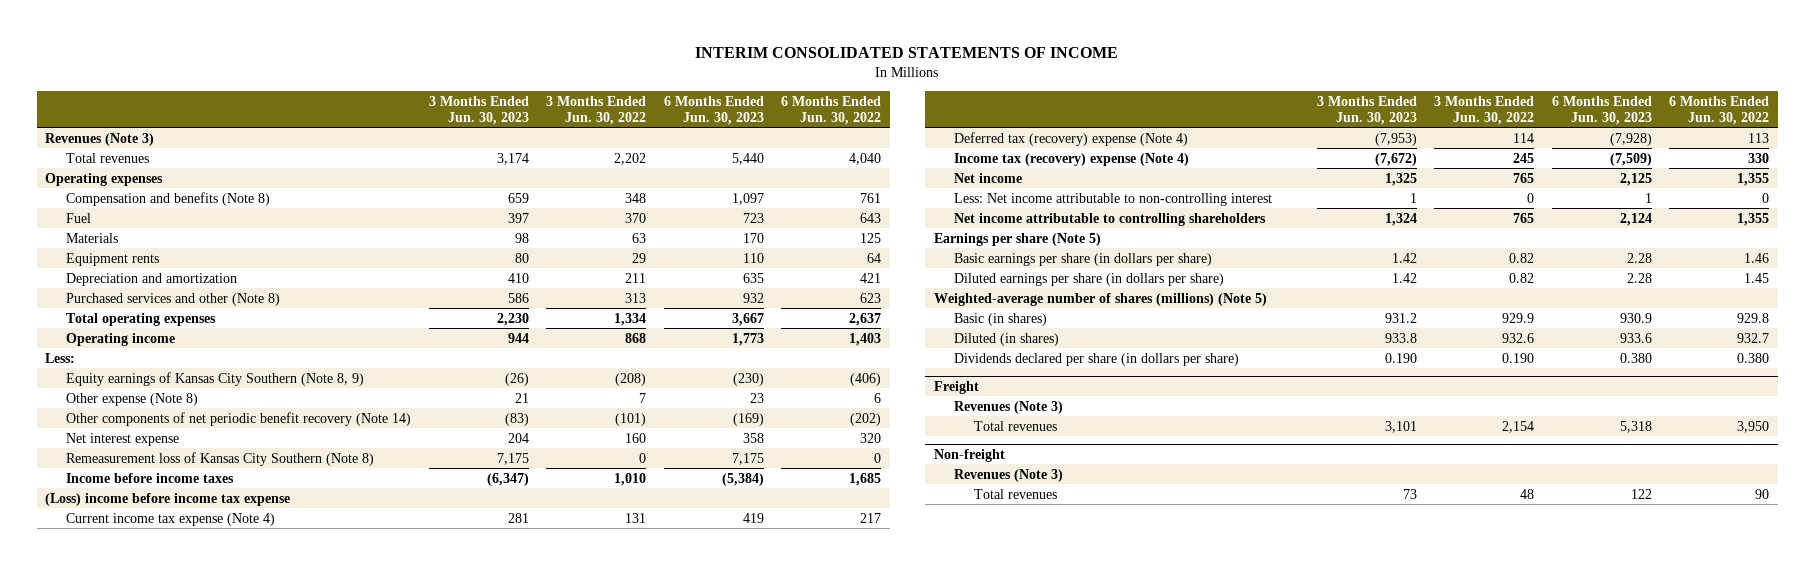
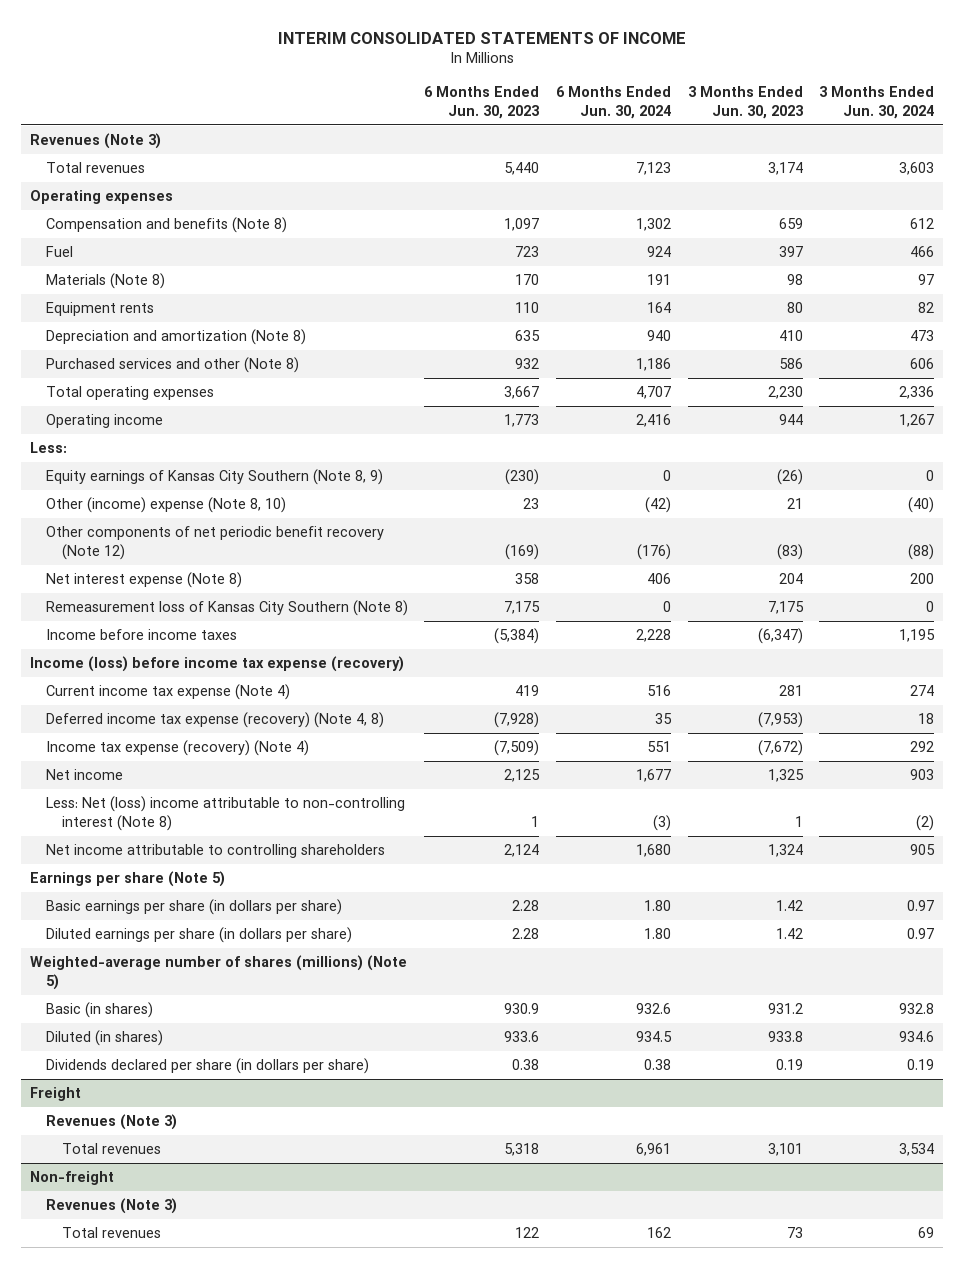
- | 3 Months Ended Jun. 30, 2023 | 3 Months Ended Jun. 30, 2022 | 6 Months Ended Jun. 30, 2023 | 6 Months Ended Jun. 30, 2022
+ | 6 Months Ended Jun. 30, 2023 | 6 Months Ended Jun. 30, 2024 | 3 Months Ended Jun. 30, 2023 | 3 Months Ended Jun. 30, 2024
- Materials | 98 | 63 | 170 | 125
+ Materials (Note 8) | 170 | 191 | 98 | 97
- Depreciation and amortization | 410 | 211 | 635 | 421
+ Depreciation and amortization (Note 8) | 635 | 940 | 410 | 473
- Other expense (Note 8) | 21 | 7 | 23 | 6
- Other components of net periodic benefit recovery (Note 14) | (83) | (101) | (169) | (202)
- Net interest expense | 204 | 160 | 358 | 320
+ Other (income) expense (Note 8, 10) | 23 | (42) | 21 | (40)
+ Other components of net periodic benefit recovery (Note 12) | (169) | (176) | (83) | (88)
+ Net interest expense (Note 8) | 358 | 406 | 204 | 200
- (Loss) income before income tax expense
+ Income (loss) before income tax expense (recovery)
- Deferred tax (recovery) expense (Note 4) | (7,953) | 114 | (7,928) | 113
- Income tax (recovery) expense (Note 4) | (7,672) | 245 | (7,509) | 330
+ Deferred income tax expense (recovery) (Note 4, 8) | (7,928) | 35 | (7,953) | 18
+ Income tax expense (recovery) (Note 4) | (7,509) | 551 | (7,672) | 292
- Less: Net income attributable to non-controlling interest | 1 | 0 | 1 | 0
+ Less: Net (loss) income attributable to non-controlling interest (Note 8) | 1 | (3) | 1 | (2)
- Dividends declared per share (in dollars per share) | 0.190 | 0.190 | 0.380 | 0.380
+ Dividends declared per share (in dollars per share) | 0.38 | 0.38 | 0.19 | 0.19

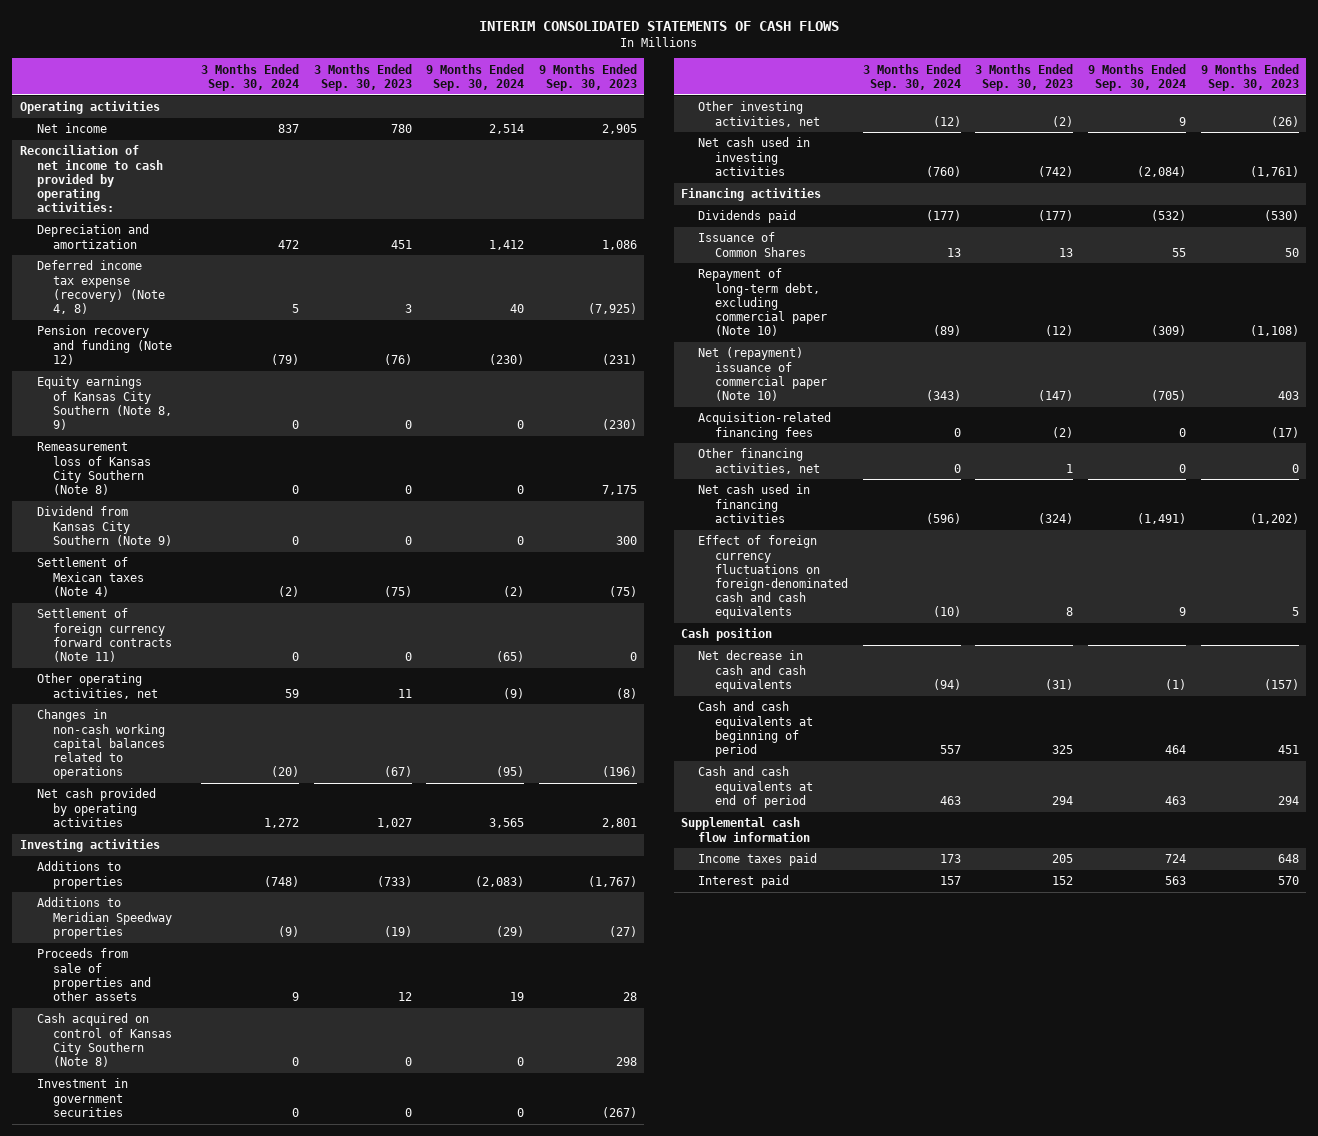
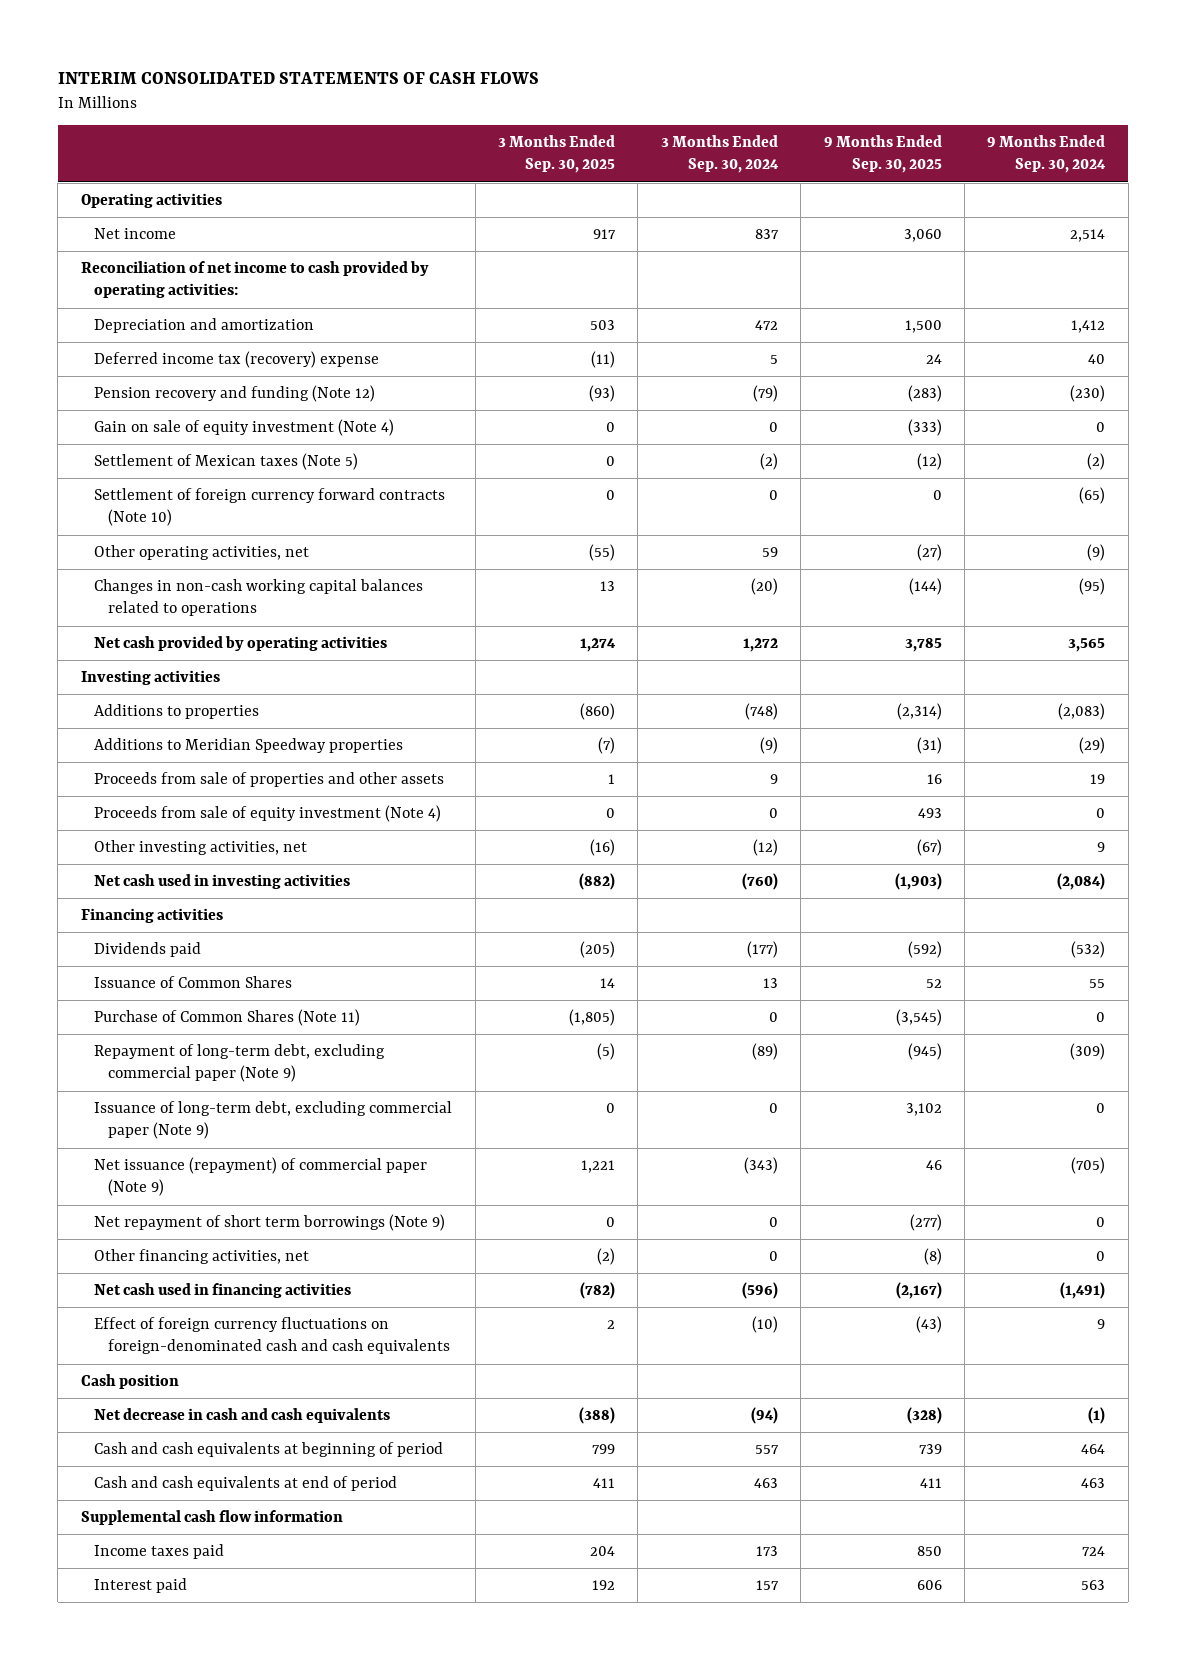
- | 3 Months Ended Sep. 30, 2024 | 3 Months Ended Sep. 30, 2023 | 9 Months Ended Sep. 30, 2024 | 9 Months Ended Sep. 30, 2023
+ | 3 Months Ended Sep. 30, 2025 | 3 Months Ended Sep. 30, 2024 | 9 Months Ended Sep. 30, 2025 | 9 Months Ended Sep. 30, 2024
- Deferred income tax expense (recovery) (Note 4, 8) | 5 | 3 | 40 | (7,925)
+ Deferred income tax (recovery) expense | (11) | 5 | 24 | 40
- Equity earnings of Kansas City Southern (Note 8, 9) | 0 | 0 | 0 | (230)
- Remeasurement loss of Kansas City Southern (Note 8) | 0 | 0 | 0 | 7,175
- Dividend from Kansas City Southern (Note 9) | 0 | 0 | 0 | 300
- Settlement of Mexican taxes (Note 4) | (2) | (75) | (2) | (75)
- Settlement of foreign currency forward contracts (Note 11) | 0 | 0 | (65) | 0
+ Gain on sale of equity investment (Note 4) | 0 | 0 | (333) | 0
+ Settlement of Mexican taxes (Note 5) | 0 | (2) | (12) | (2)
+ Settlement of foreign currency forward contracts (Note 10) | 0 | 0 | 0 | (65)
- Cash acquired on control of Kansas City Southern (Note 8) | 0 | 0 | 0 | 298
- Investment in government securities | 0 | 0 | 0 | (267)
+ Proceeds from sale of equity investment (Note 4) | 0 | 0 | 493 | 0
- Repayment of long-term debt, excluding commercial paper (Note 10) | (89) | (12) | (309) | (1,108)
- Net (repayment) issuance of commercial paper (Note 10) | (343) | (147) | (705) | 403
- Acquisition-related financing fees | 0 | (2) | 0 | (17)
+ Purchase of Common Shares (Note 11) | (1,805) | 0 | (3,545) | 0
+ Repayment of long-term debt, excluding commercial paper (Note 9) | (5) | (89) | (945) | (309)
+ Issuance of long-term debt, excluding commercial paper (Note 9) | 0 | 0 | 3,102 | 0
+ Net issuance (repayment) of commercial paper (Note 9) | 1,221 | (343) | 46 | (705)
+ Net repayment of short term borrowings (Note 9) | 0 | 0 | (277) | 0

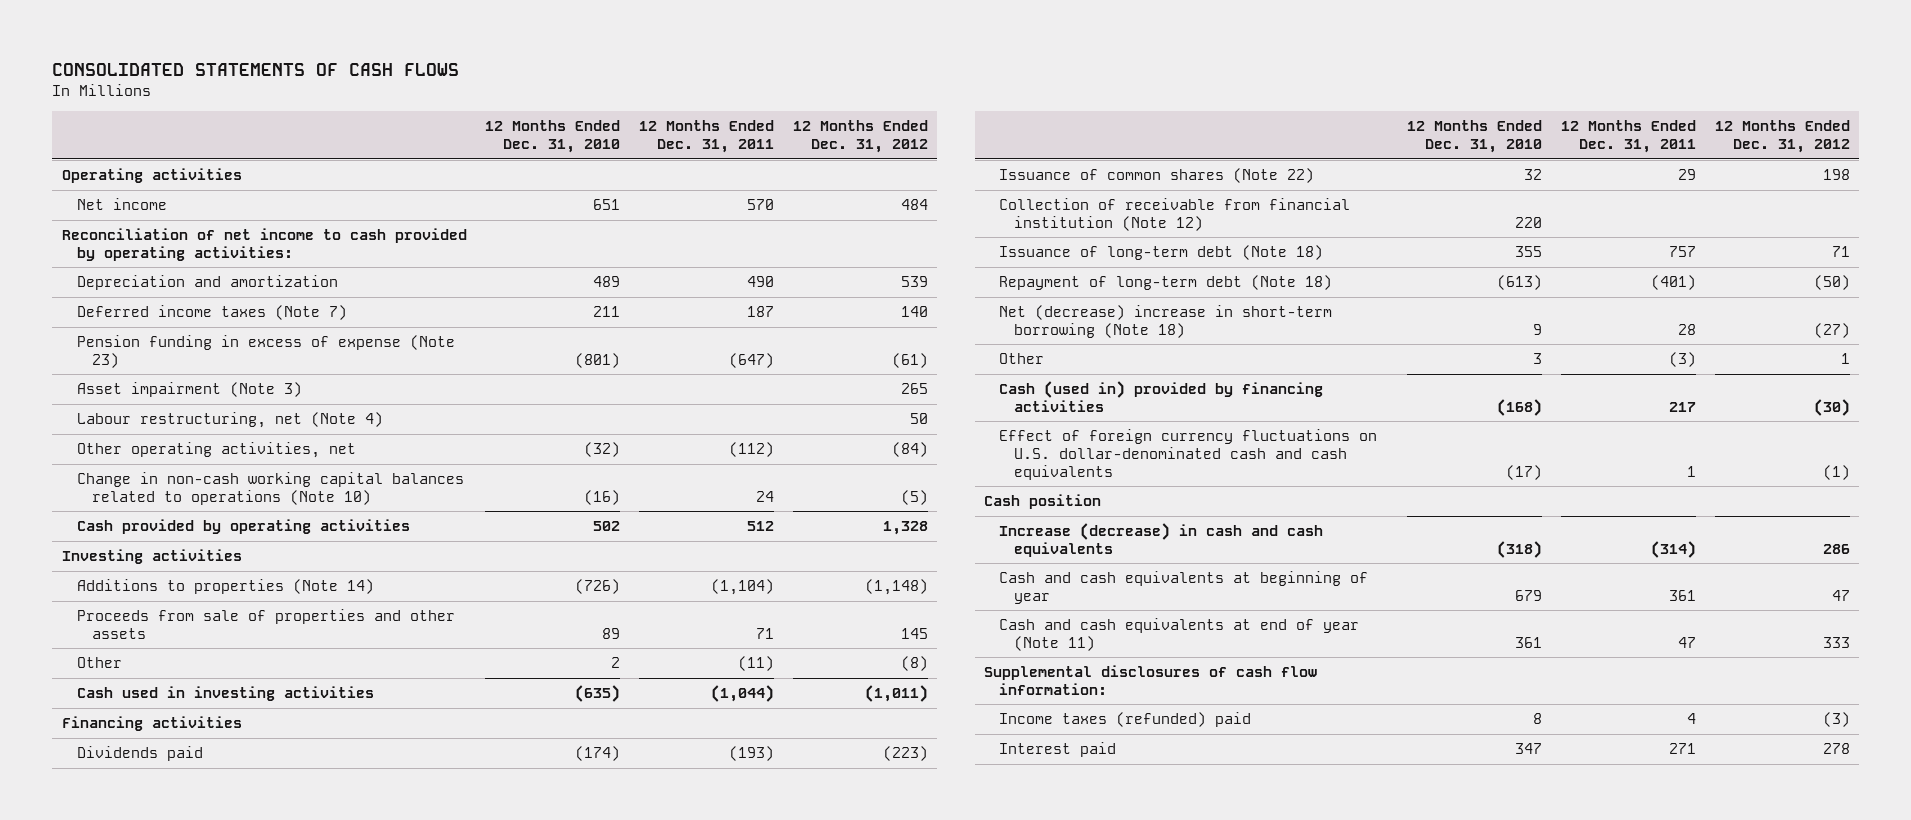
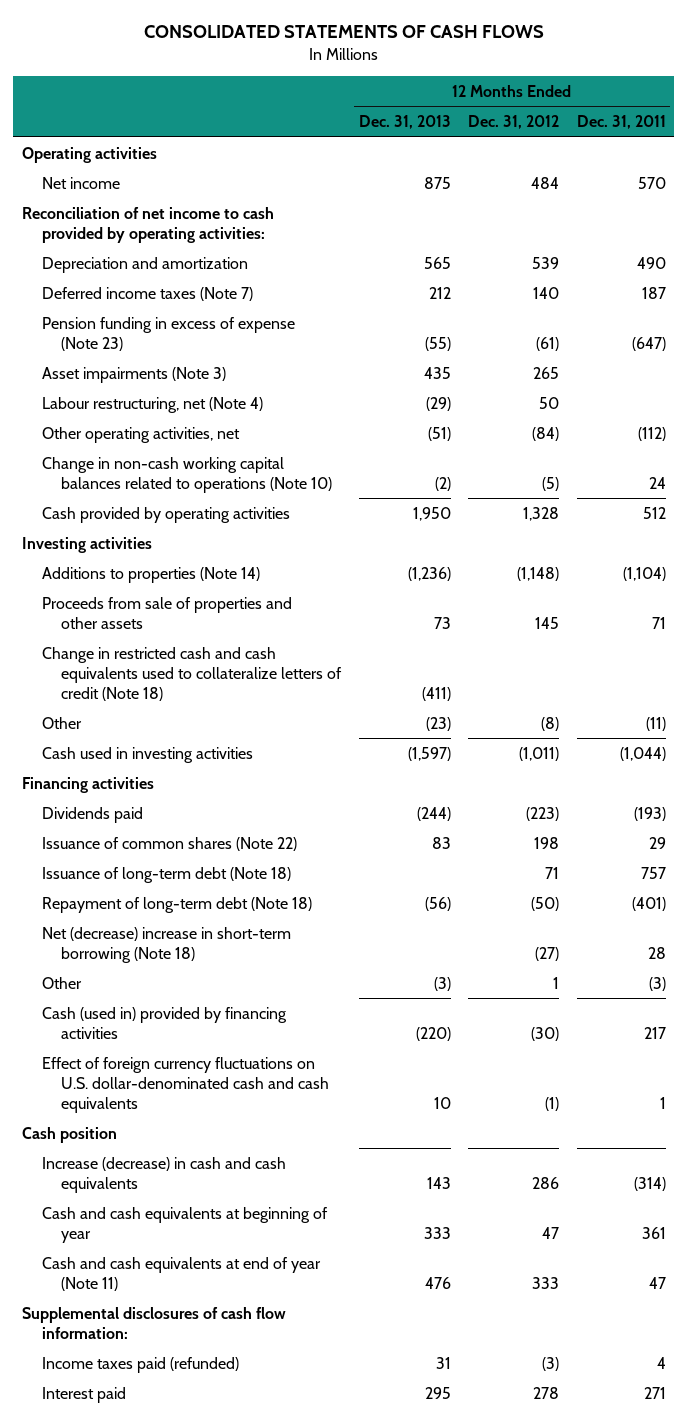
- | 12 Months Ended Dec. 31, 2010 | 12 Months Ended Dec. 31, 2011 | 12 Months Ended Dec. 31, 2012
+ | 12 Months Ended Dec. 31, 2013 | 12 Months Ended Dec. 31, 2012 | 12 Months Ended Dec. 31, 2011
- Asset impairment (Note 3) | | | 265
+ Asset impairments (Note 3) | 435 | 265 |
+ Change in restricted cash and cash equivalents used to collateralize letters of credit (Note 18) | (411) | |
- Collection of receivable from financial institution (Note 12) | 220 | |
- Income taxes (refunded) paid | 8 | 4 | (3)
+ Income taxes paid (refunded) | 31 | (3) | 4

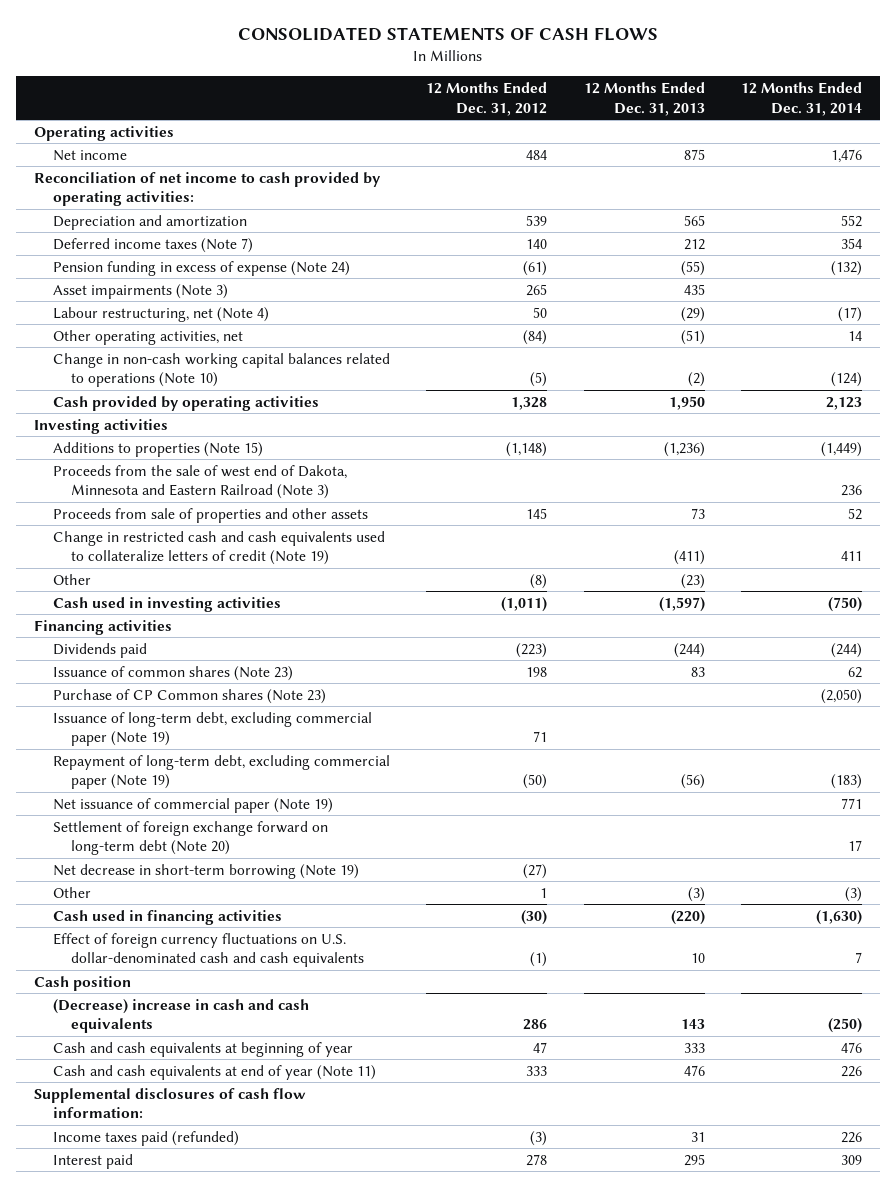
- | 12 Months Ended Dec. 31, 2013 | 12 Months Ended Dec. 31, 2012 | 12 Months Ended Dec. 31, 2011
+ | 12 Months Ended Dec. 31, 2012 | 12 Months Ended Dec. 31, 2013 | 12 Months Ended Dec. 31, 2014
- Pension funding in excess of expense (Note 23) | (55) | (61) | (647)
+ Pension funding in excess of expense (Note 24) | (61) | (55) | (132)
- Additions to properties (Note 14) | (1,236) | (1,148) | (1,104)
+ Additions to properties (Note 15) | (1,148) | (1,236) | (1,449)
+ Proceeds from the sale of west end of Dakota, Minnesota and Eastern Railroad (Note 3) | | | 236
- Change in restricted cash and cash equivalents used to collateralize letters of credit (Note 18) | (411) | |
+ Change in restricted cash and cash equivalents used to collateralize letters of credit (Note 19) | | (411) | 411
- Issuance of common shares (Note 22) | 83 | 198 | 29
- Issuance of long-term debt (Note 18) | | 71 | 757
- Repayment of long-term debt (Note 18) | (56) | (50) | (401)
- Net (decrease) increase in short-term borrowing (Note 18) | | (27) | 28
+ Issuance of common shares (Note 23) | 198 | 83 | 62
+ Purchase of CP Common shares (Note 23) | | | (2,050)
+ Issuance of long-term debt, excluding commercial paper (Note 19) | 71 | |
+ Repayment of long-term debt, excluding commercial paper (Note 19) | (50) | (56) | (183)
+ Net issuance of commercial paper (Note 19) | | | 771
+ Settlement of foreign exchange forward on long-term debt (Note 20) | | | 17
+ Net decrease in short-term borrowing (Note 19) | (27) | |
- Cash (used in) provided by financing activities | (220) | (30) | 217
+ Cash used in financing activities | (30) | (220) | (1,630)
- Increase (decrease) in cash and cash equivalents | 143 | 286 | (314)
+ (Decrease) increase in cash and cash equivalents | 286 | 143 | (250)

